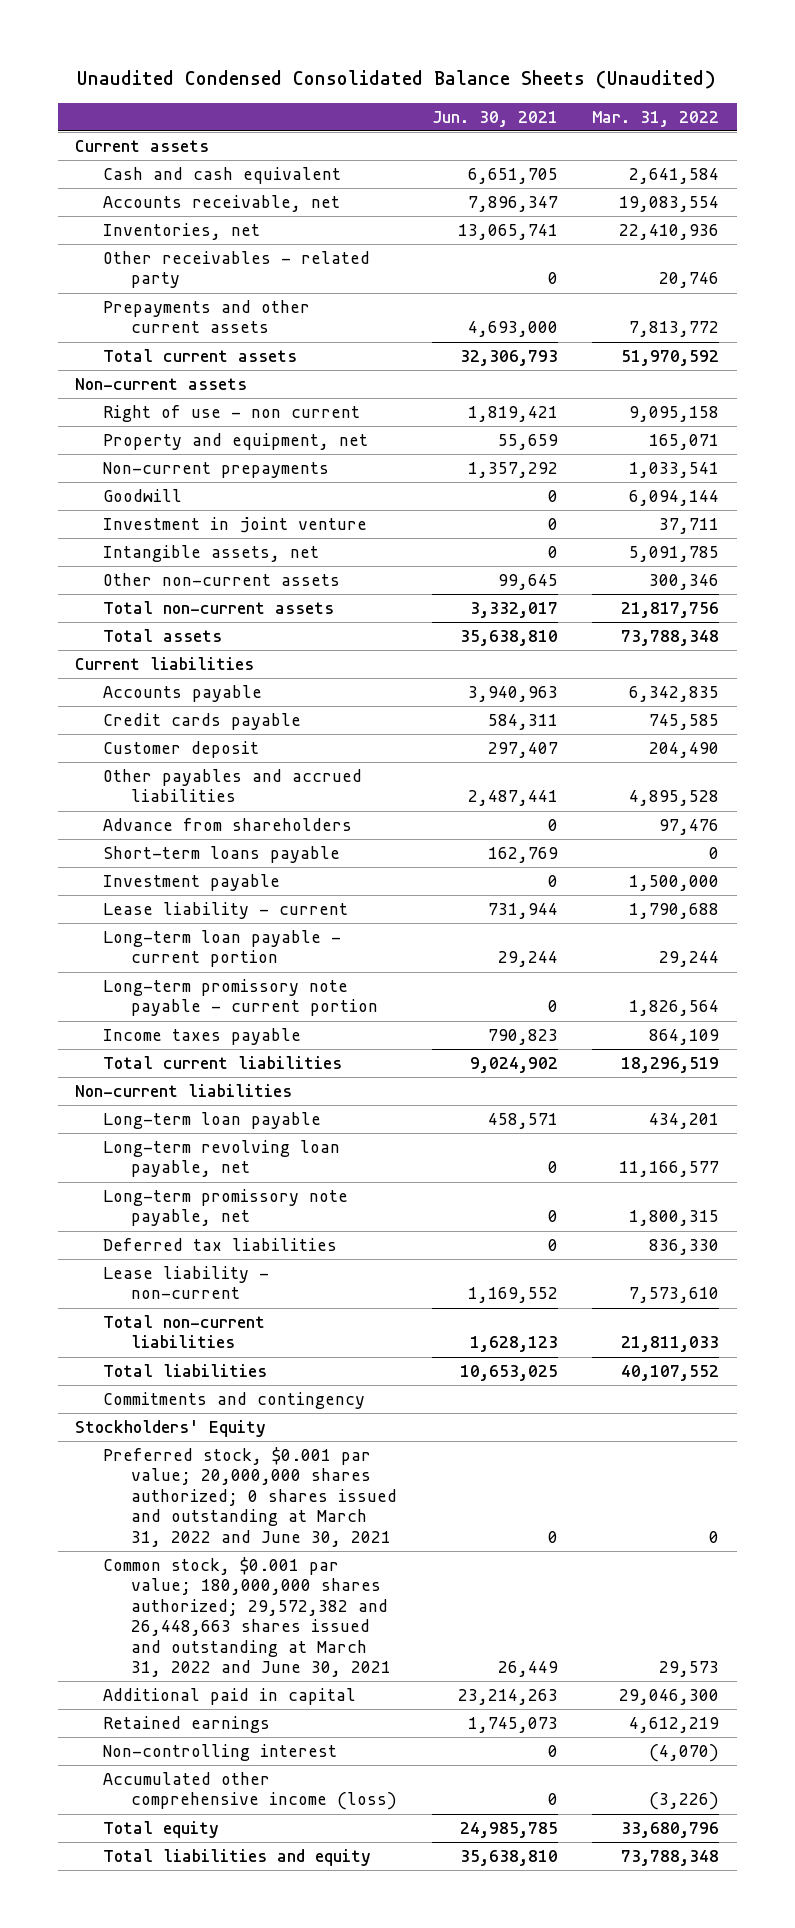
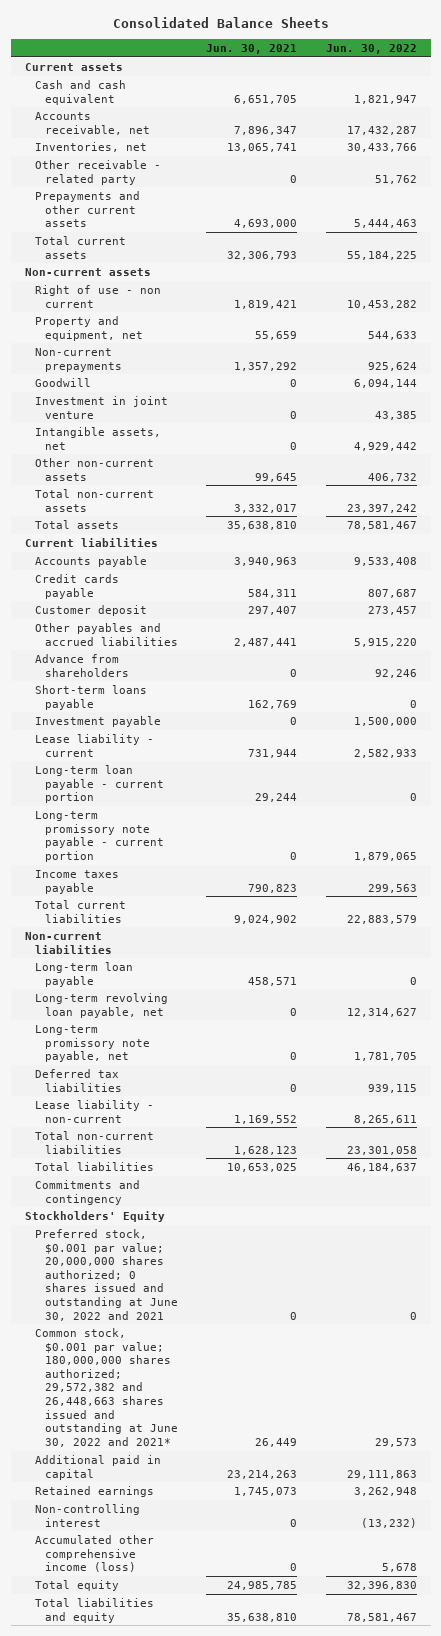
- Unaudited Condensed Consolidated Balance Sheets (Unaudited)
+ Consolidated Balance Sheets
- | Jun. 30, 2021 | Mar. 31, 2022
+ | Jun. 30, 2021 | Jun. 30, 2022
- Other receivables - related party | 0 | 20,746
+ Other receivable - related party | 0 | 51,762
- Preferred stock, $0.001 par value; 20,000,000 shares authorized; 0 shares issued and outstanding at March 31, 2022 and June 30, 2021 | 0 | 0
- Common stock, $0.001 par value; 180,000,000 shares authorized; 29,572,382 and 26,448,663 shares issued and outstanding at March 31, 2022 and June 30, 2021 | 26,449 | 29,573
+ Preferred stock, $0.001 par value; 20,000,000 shares authorized; 0 shares issued and outstanding at June 30, 2022 and 2021 | 0 | 0
+ Common stock, $0.001 par value; 180,000,000 shares authorized; 29,572,382 and 26,448,663 shares issued and outstanding at June 30, 2022 and 2021* | 26,449 | 29,573

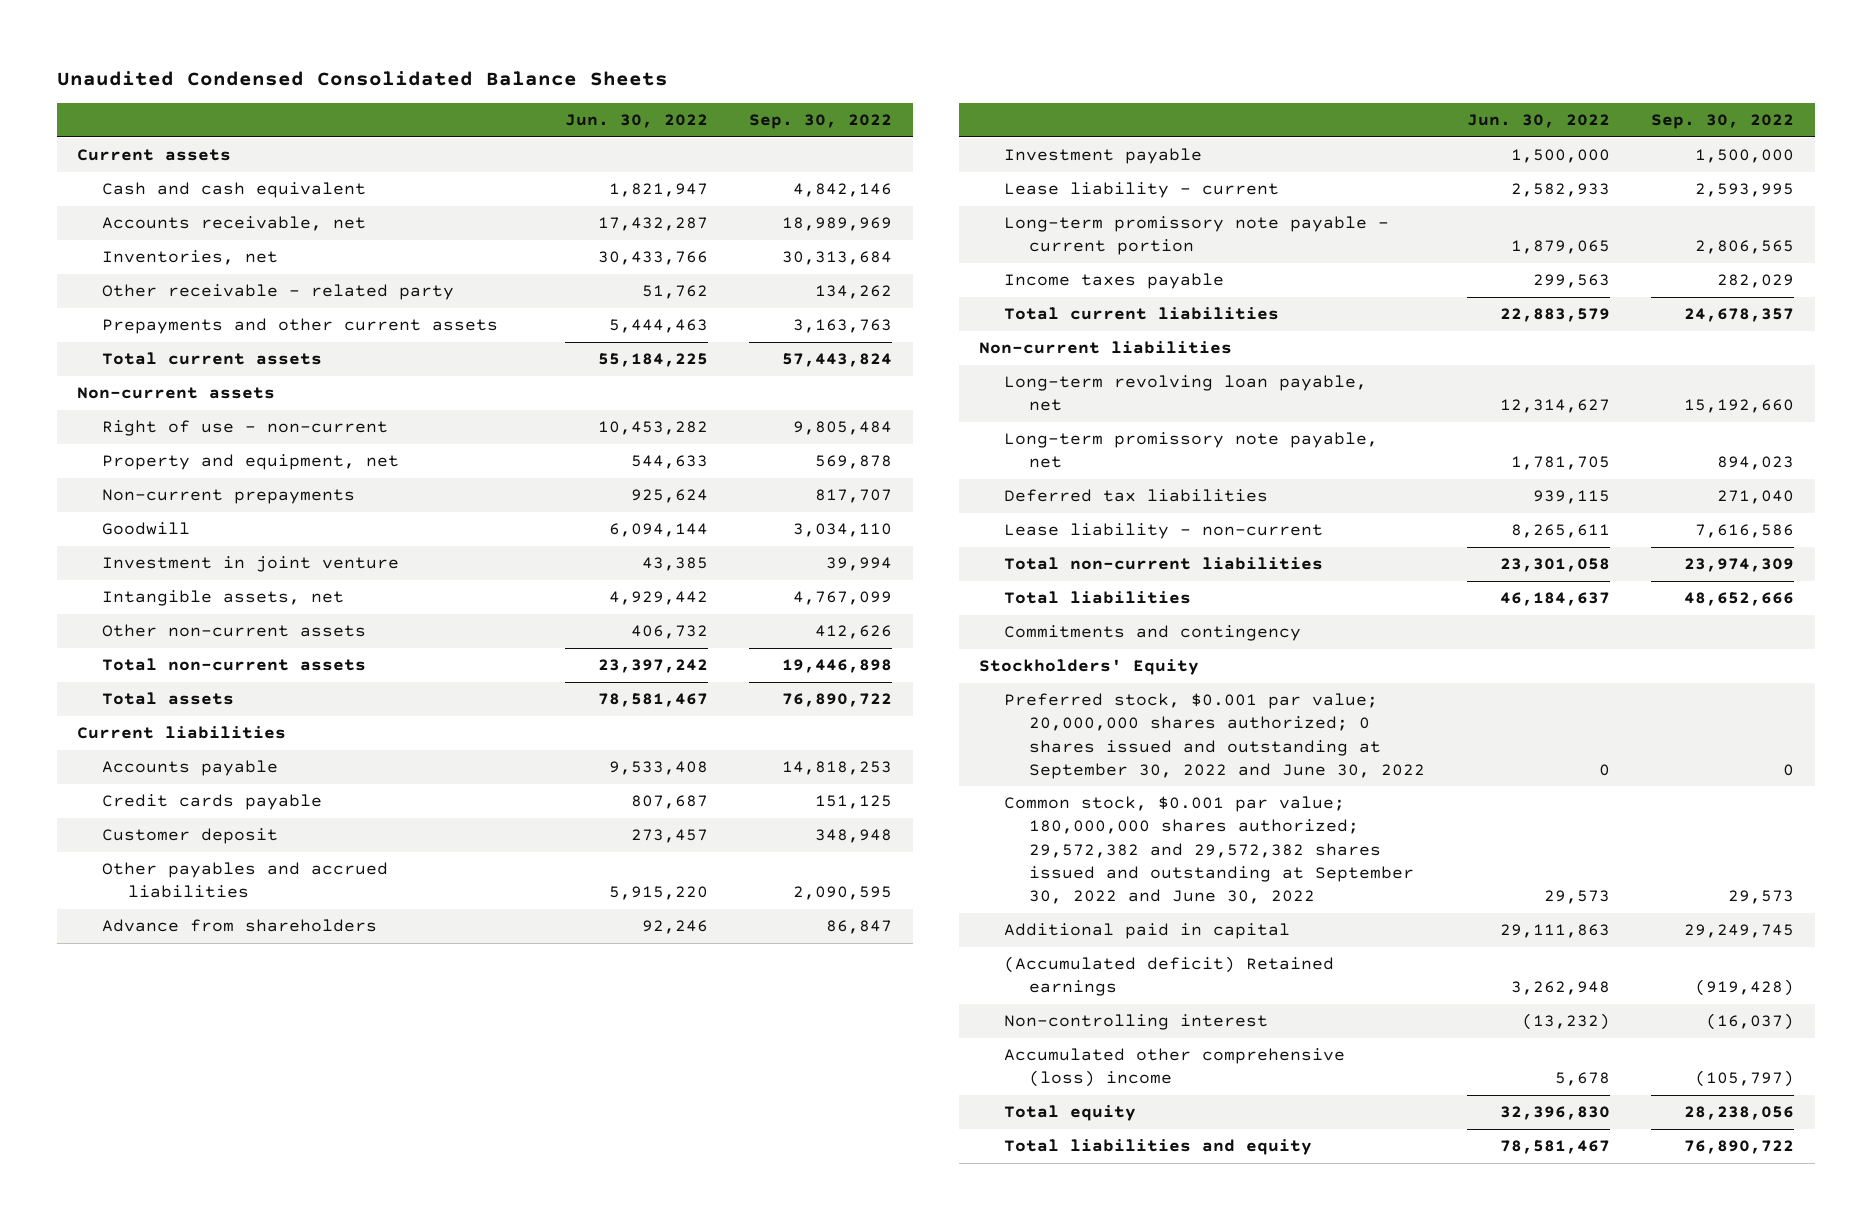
- Consolidated Balance Sheets
+ Unaudited Condensed Consolidated Balance Sheets
- | Jun. 30, 2021 | Jun. 30, 2022
+ | Jun. 30, 2022 | Sep. 30, 2022
- Right of use - non current | 1,819,421 | 10,453,282
+ Right of use - non-current | 10,453,282 | 9,805,484
- Short-term loans payable | 162,769 | 0
- Long-term loan payable - current portion | 29,244 | 0
- Long-term loan payable | 458,571 | 0
- Preferred stock, $0.001 par value; 20,000,000 shares authorized; 0 shares issued and outstanding at June 30, 2022 and 2021 | 0 | 0
- Common stock, $0.001 par value; 180,000,000 shares authorized; 29,572,382 and 26,448,663 shares issued and outstanding at June 30, 2022 and 2021* | 26,449 | 29,573
+ Preferred stock, $0.001 par value; 20,000,000 shares authorized; 0 shares issued and outstanding at September 30, 2022 and June 30, 2022 | 0 | 0
+ Common stock, $0.001 par value; 180,000,000 shares authorized; 29,572,382 and 29,572,382 shares issued and outstanding at September 30, 2022 and June 30, 2022 | 29,573 | 29,573
- Retained earnings | 1,745,073 | 3,262,948
+ (Accumulated deficit) Retained earnings | 3,262,948 | (919,428)
- Accumulated other comprehensive income (loss) | 0 | 5,678
+ Accumulated other comprehensive (loss) income | 5,678 | (105,797)

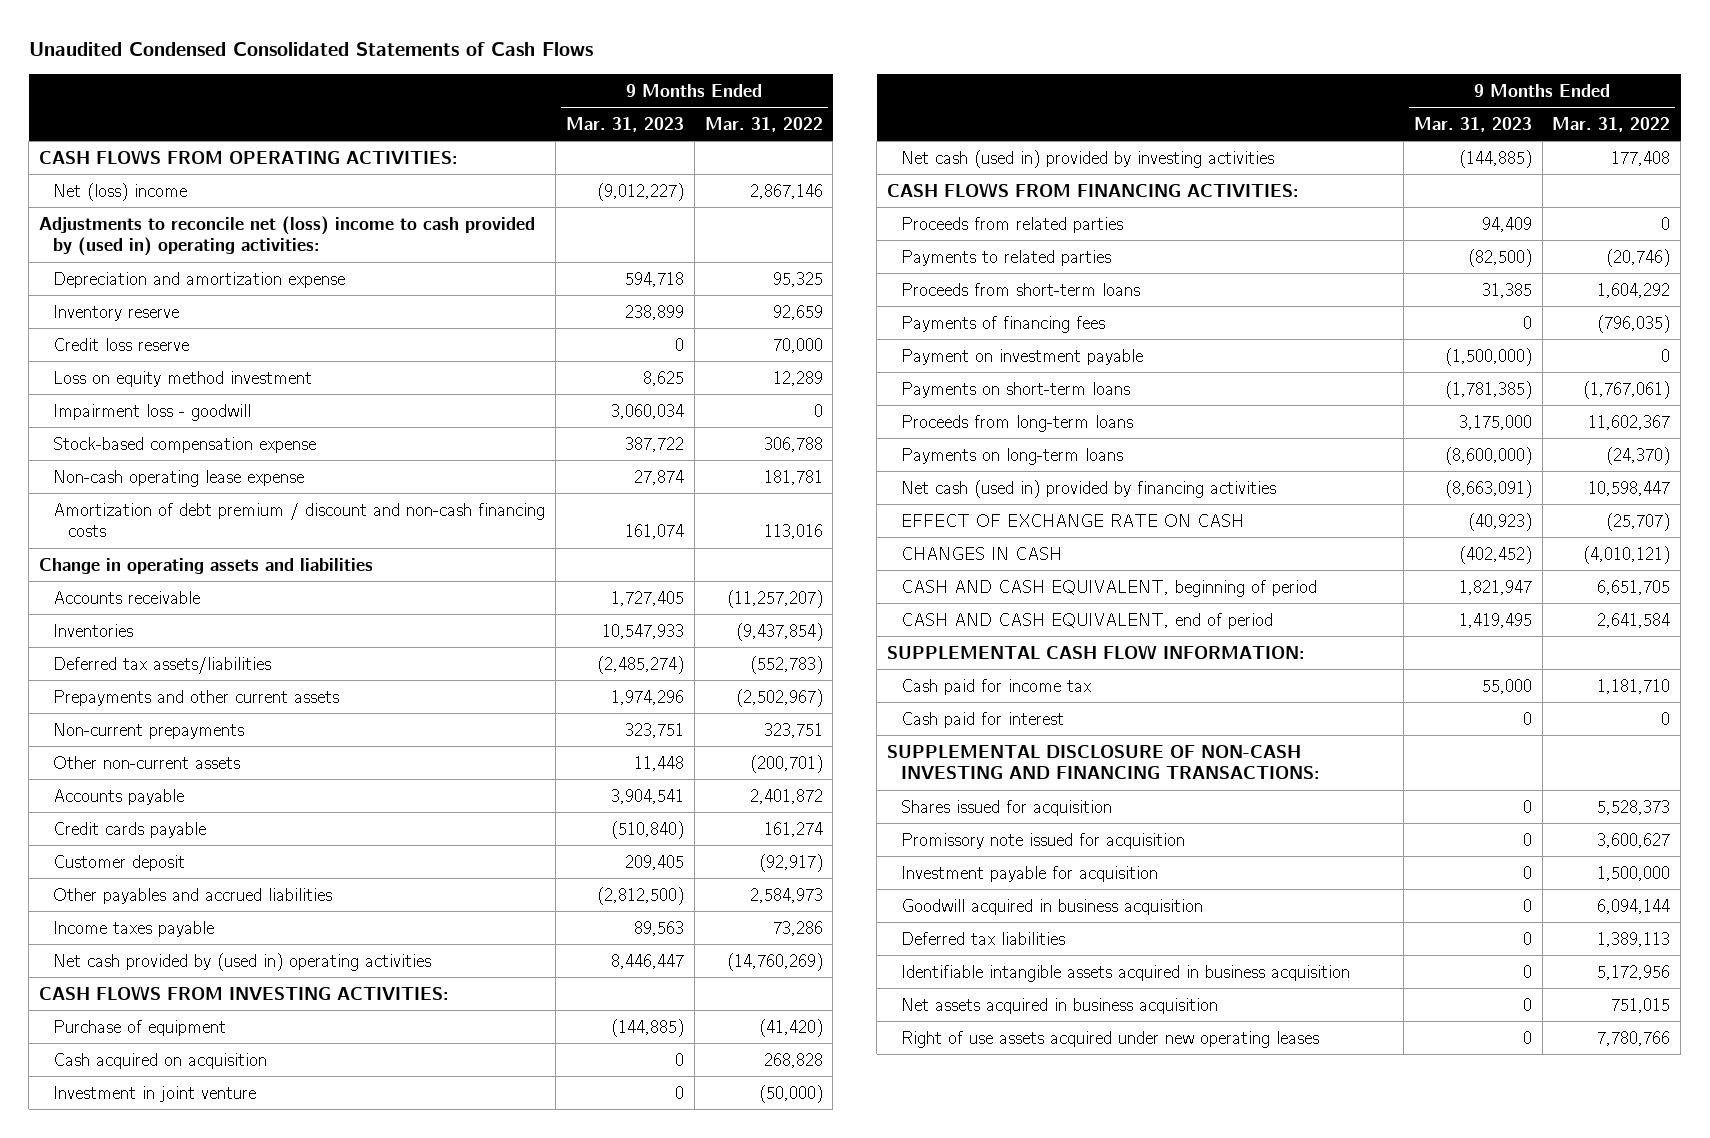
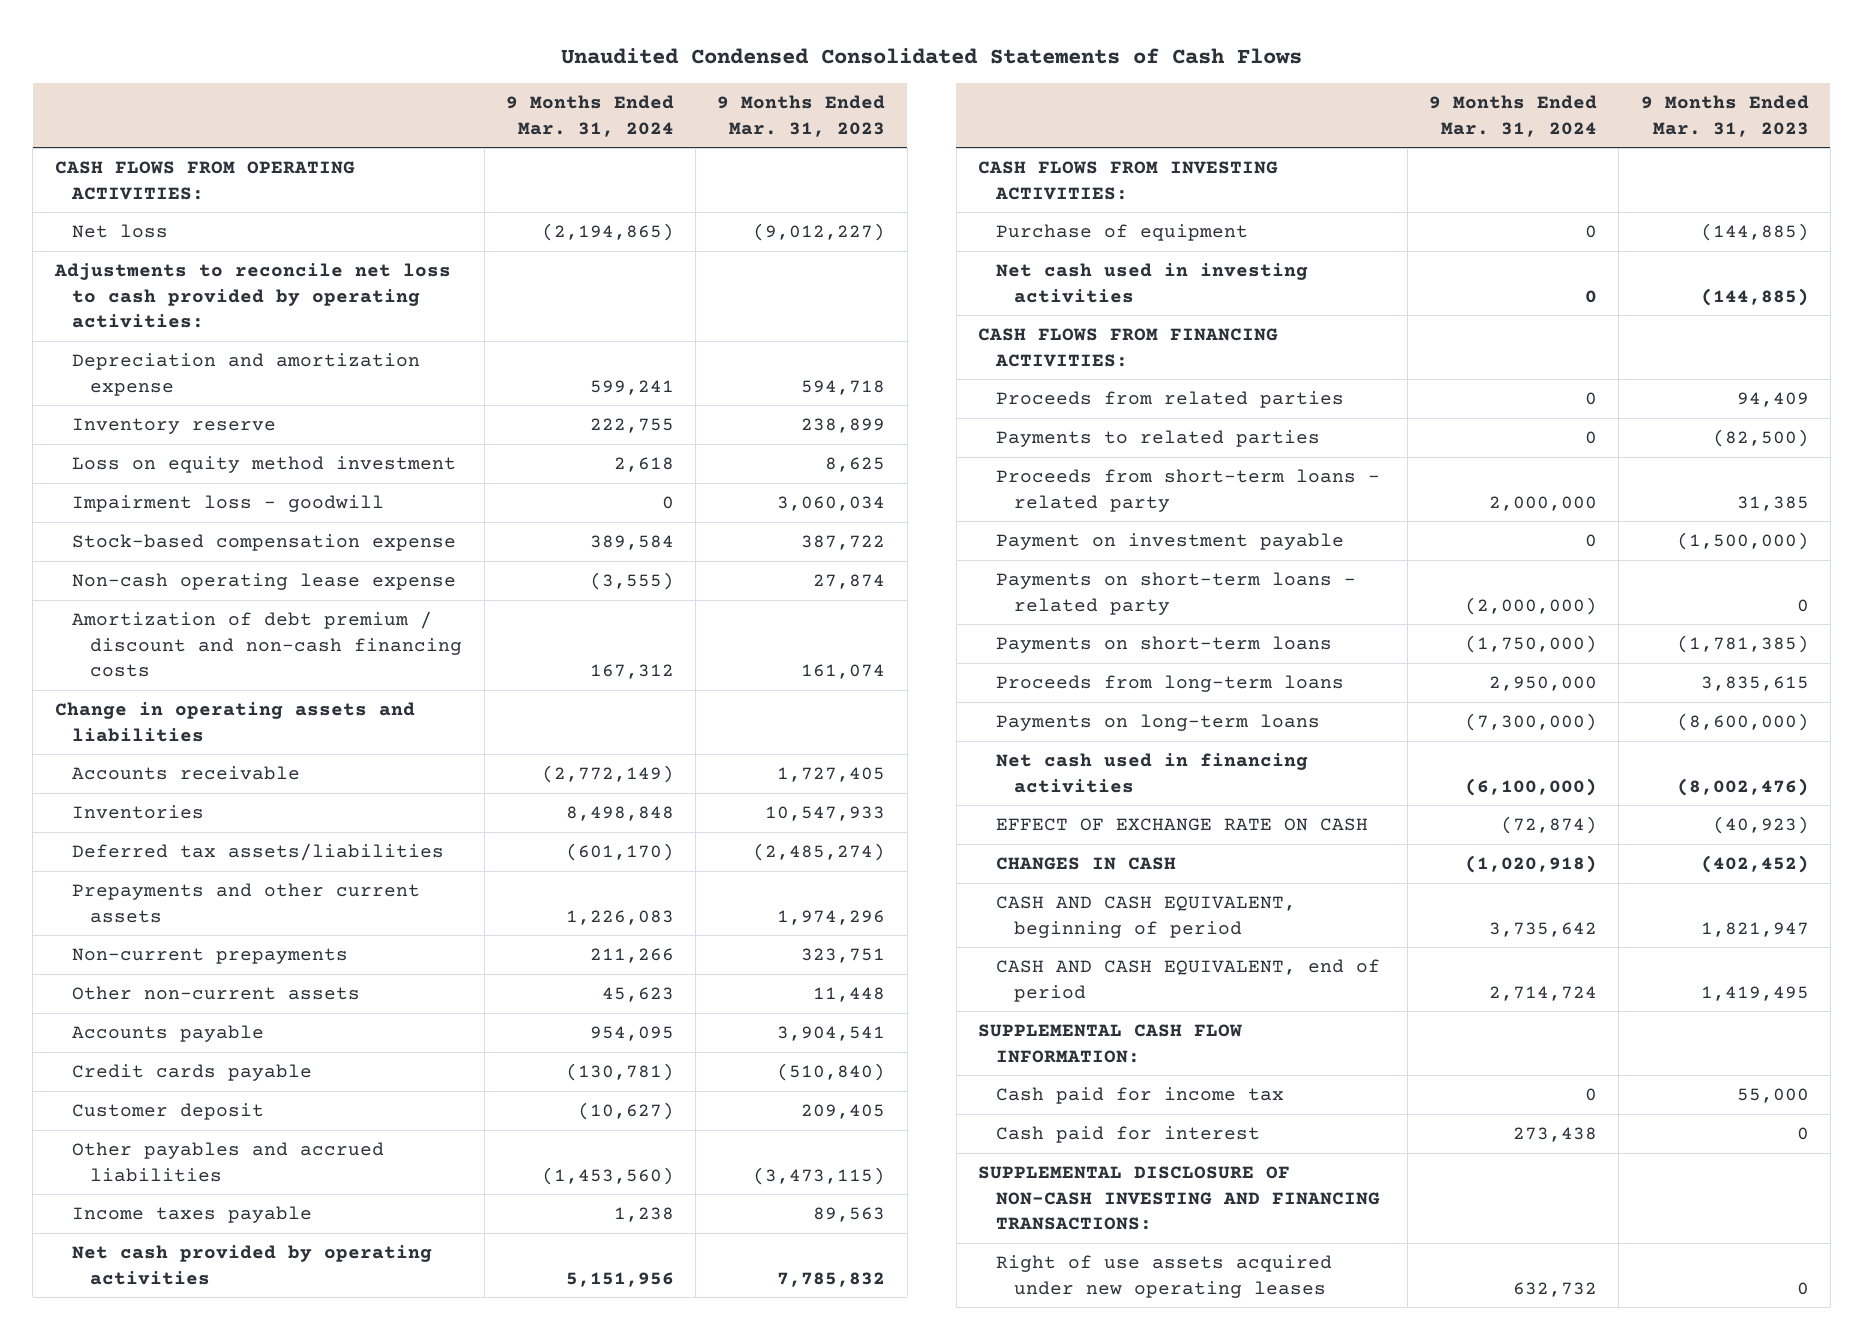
- | 9 Months Ended Mar. 31, 2023 | 9 Months Ended Mar. 31, 2022
+ | 9 Months Ended Mar. 31, 2024 | 9 Months Ended Mar. 31, 2023
- Net (loss) income | (9,012,227) | 2,867,146
- Adjustments to reconcile net (loss) income to cash provided by (used in) operating activities:
+ Net loss | (2,194,865) | (9,012,227)
+ Adjustments to reconcile net loss to cash provided by operating activities:
- Credit loss reserve | 0 | 70,000
- Other payables and accrued liabilities | (2,812,500) | 2,584,973
+ Other payables and accrued liabilities | (1,453,560) | (3,473,115)
- Net cash provided by (used in) operating activities | 8,446,447 | (14,760,269)
+ Net cash provided by operating activities | 5,151,956 | 7,785,832
- Cash acquired on acquisition | 0 | 268,828
- Investment in joint venture | 0 | (50,000)
- Net cash (used in) provided by investing activities | (144,885) | 177,408
+ Net cash used in investing activities | 0 | (144,885)
- Proceeds from short-term loans | 31,385 | 1,604,292
- Payments of financing fees | 0 | (796,035)
+ Proceeds from short-term loans - related party | 2,000,000 | 31,385
+ Payments on short-term loans - related party | (2,000,000) | 0
- Proceeds from long-term loans | 3,175,000 | 11,602,367
+ Proceeds from long-term loans | 2,950,000 | 3,835,615
- Net cash (used in) provided by financing activities | (8,663,091) | 10,598,447
+ Net cash used in financing activities | (6,100,000) | (8,002,476)
- Shares issued for acquisition | 0 | 5,528,373
- Promissory note issued for acquisition | 0 | 3,600,627
- Investment payable for acquisition | 0 | 1,500,000
- Goodwill acquired in business acquisition | 0 | 6,094,144
- Deferred tax liabilities | 0 | 1,389,113
- Identifiable intangible assets acquired in business acquisition | 0 | 5,172,956
- Net assets acquired in business acquisition | 0 | 751,015

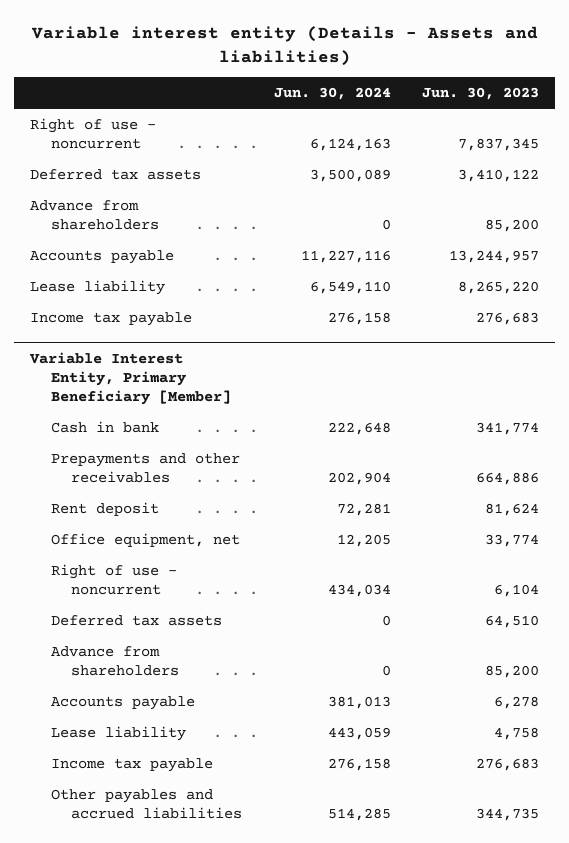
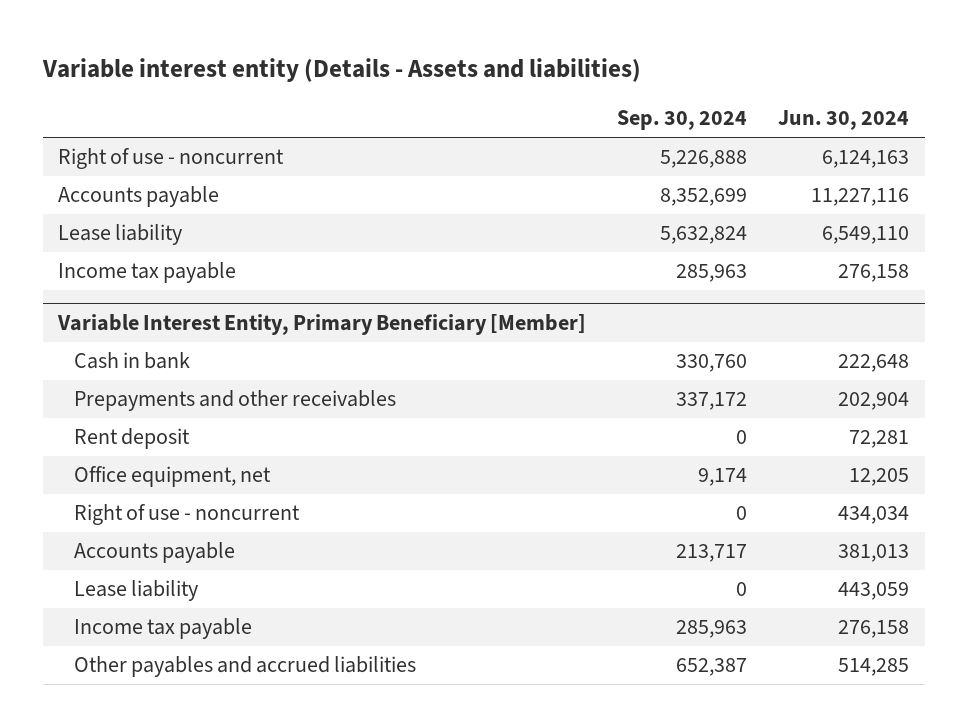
- | Jun. 30, 2024 | Jun. 30, 2023
+ | Sep. 30, 2024 | Jun. 30, 2024
- Deferred tax assets | 3,500,089 | 3,410,122
- Advance from shareholders | 0 | 85,200
@ Variable Interest Entity, Primary Beneficiary [Member]
- Deferred tax assets | 0 | 64,510
- Advance from shareholders | 0 | 85,200

